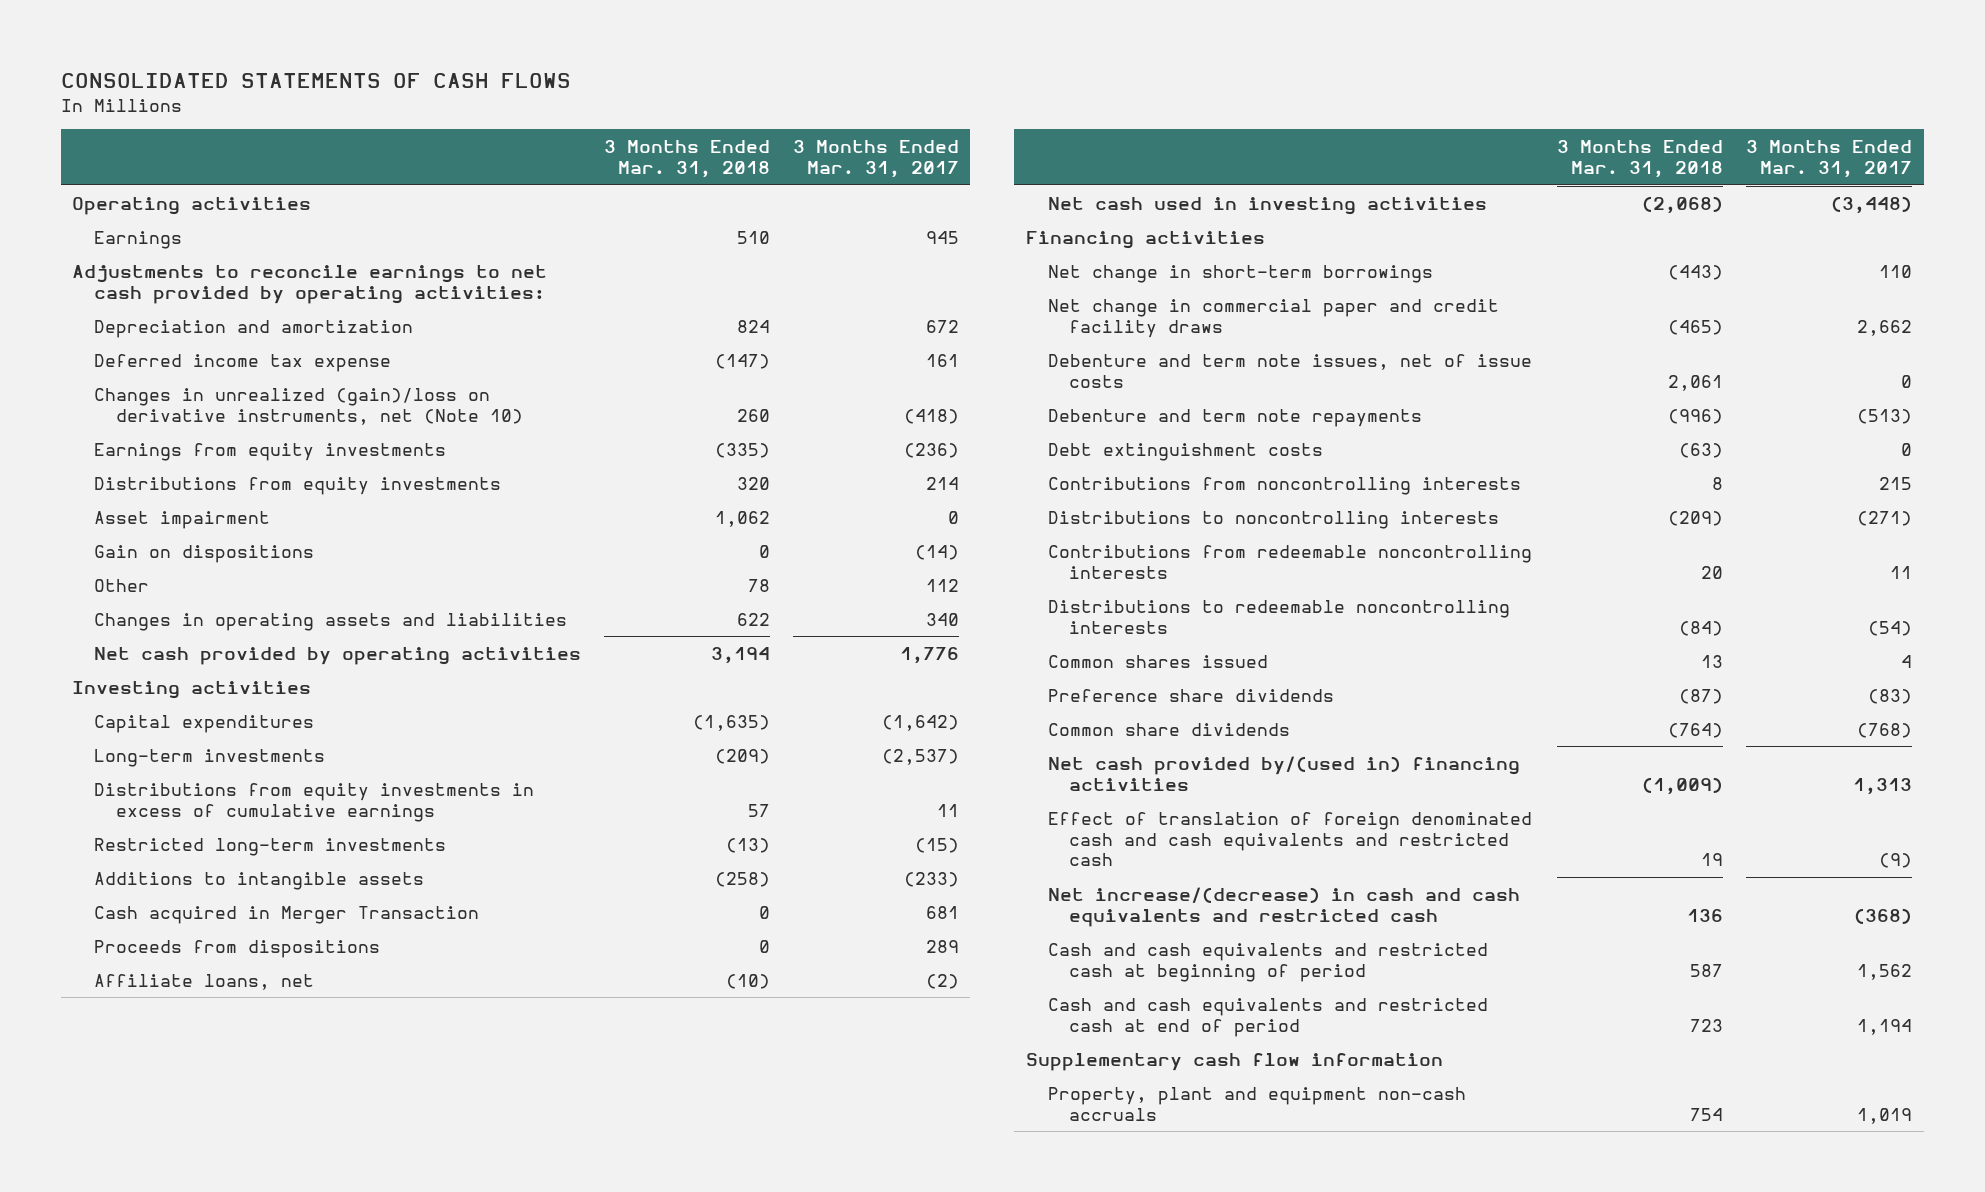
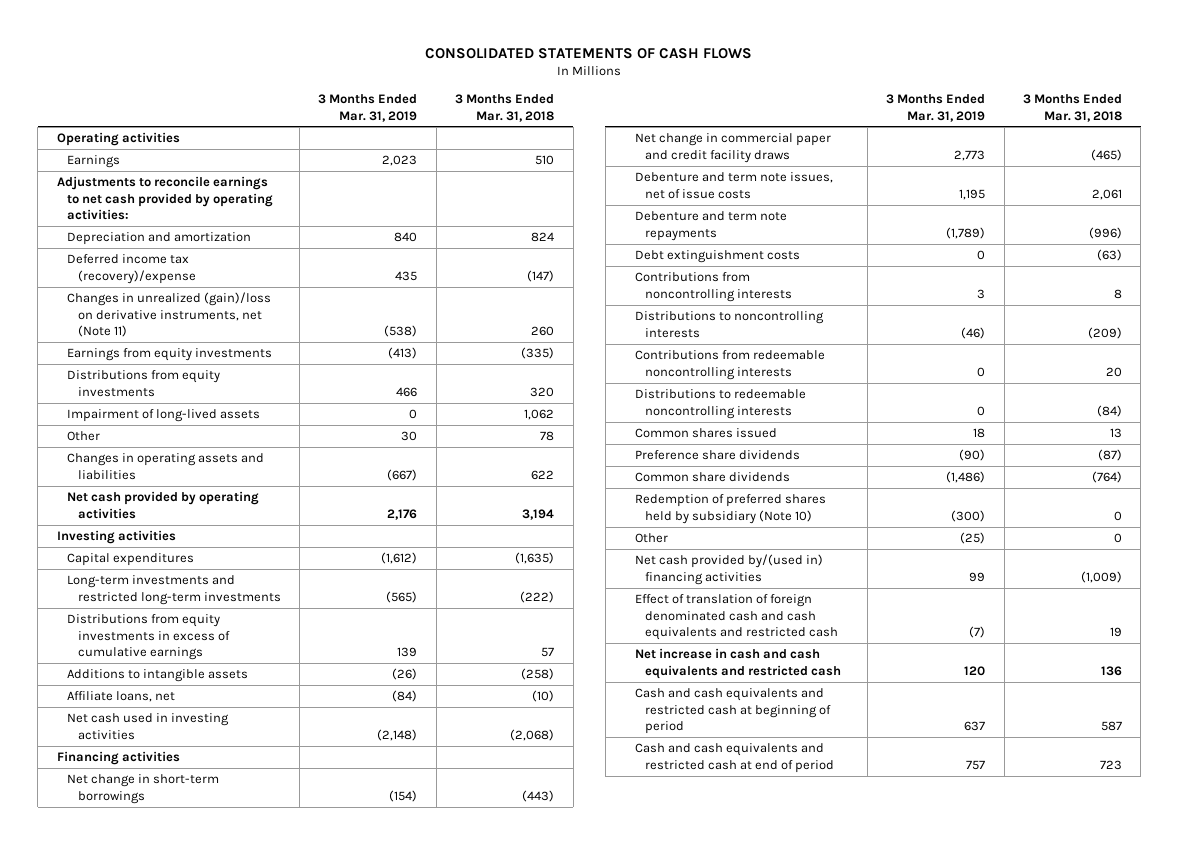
- | 3 Months Ended Mar. 31, 2018 | 3 Months Ended Mar. 31, 2017
+ | 3 Months Ended Mar. 31, 2019 | 3 Months Ended Mar. 31, 2018
- Deferred income tax expense | (147) | 161
- Changes in unrealized (gain)/loss on derivative instruments, net (Note 10) | 260 | (418)
+ Deferred income tax (recovery)/expense | 435 | (147)
+ Changes in unrealized (gain)/loss on derivative instruments, net (Note 11) | (538) | 260
- Asset impairment | 1,062 | 0
- Gain on dispositions | 0 | (14)
+ Impairment of long-lived assets | 0 | 1,062
- Long-term investments | (209) | (2,537)
+ Long-term investments and restricted long-term investments | (565) | (222)
- Restricted long-term investments | (13) | (15)
- Cash acquired in Merger Transaction | 0 | 681
- Proceeds from dispositions | 0 | 289
+ Redemption of preferred shares held by subsidiary (Note 10) | (300) | 0
+ Other | (25) | 0
- Net increase/(decrease) in cash and cash equivalents and restricted cash | 136 | (368)
+ Net increase in cash and cash equivalents and restricted cash | 120 | 136
- Supplementary cash flow information
- Property, plant and equipment non-cash accruals | 754 | 1,019

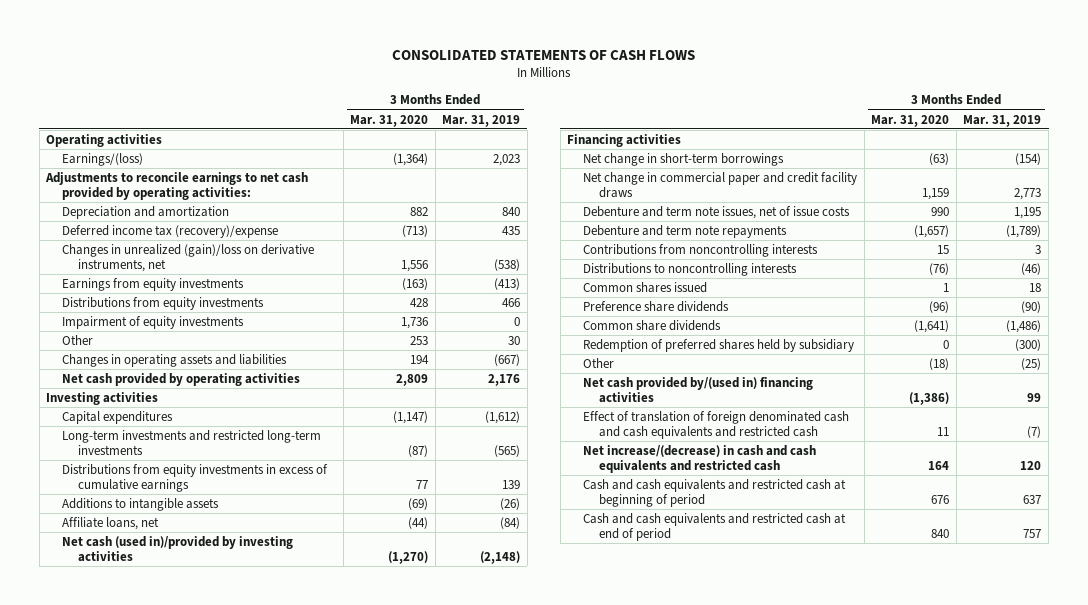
- | 3 Months Ended Mar. 31, 2019 | 3 Months Ended Mar. 31, 2018
+ | 3 Months Ended Mar. 31, 2020 | 3 Months Ended Mar. 31, 2019
- Earnings | 2,023 | 510
+ Earnings/(loss) | (1,364) | 2,023
- Changes in unrealized (gain)/loss on derivative instruments, net (Note 11) | (538) | 260
+ Changes in unrealized (gain)/loss on derivative instruments, net | 1,556 | (538)
- Impairment of long-lived assets | 0 | 1,062
+ Impairment of equity investments | 1,736 | 0
- Net cash used in investing activities | (2,148) | (2,068)
+ Net cash (used in)/provided by investing activities | (1,270) | (2,148)
- Debt extinguishment costs | 0 | (63)
- Contributions from redeemable noncontrolling interests | 0 | 20
- Distributions to redeemable noncontrolling interests | 0 | (84)
- Redemption of preferred shares held by subsidiary (Note 10) | (300) | 0
+ Redemption of preferred shares held by subsidiary | 0 | (300)
- Net increase in cash and cash equivalents and restricted cash | 120 | 136
+ Net increase/(decrease) in cash and cash equivalents and restricted cash | 164 | 120

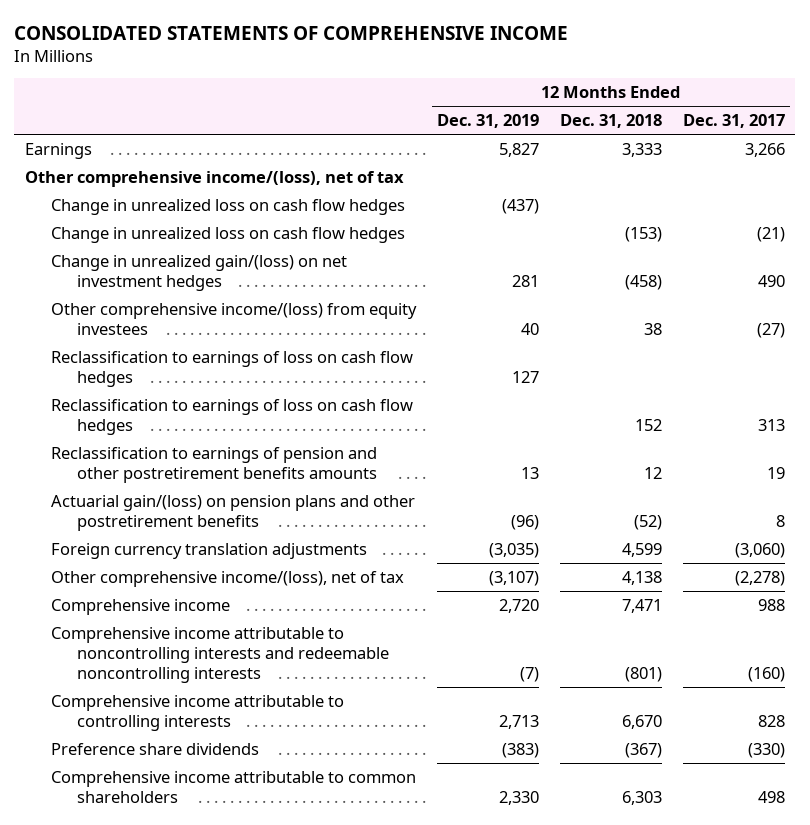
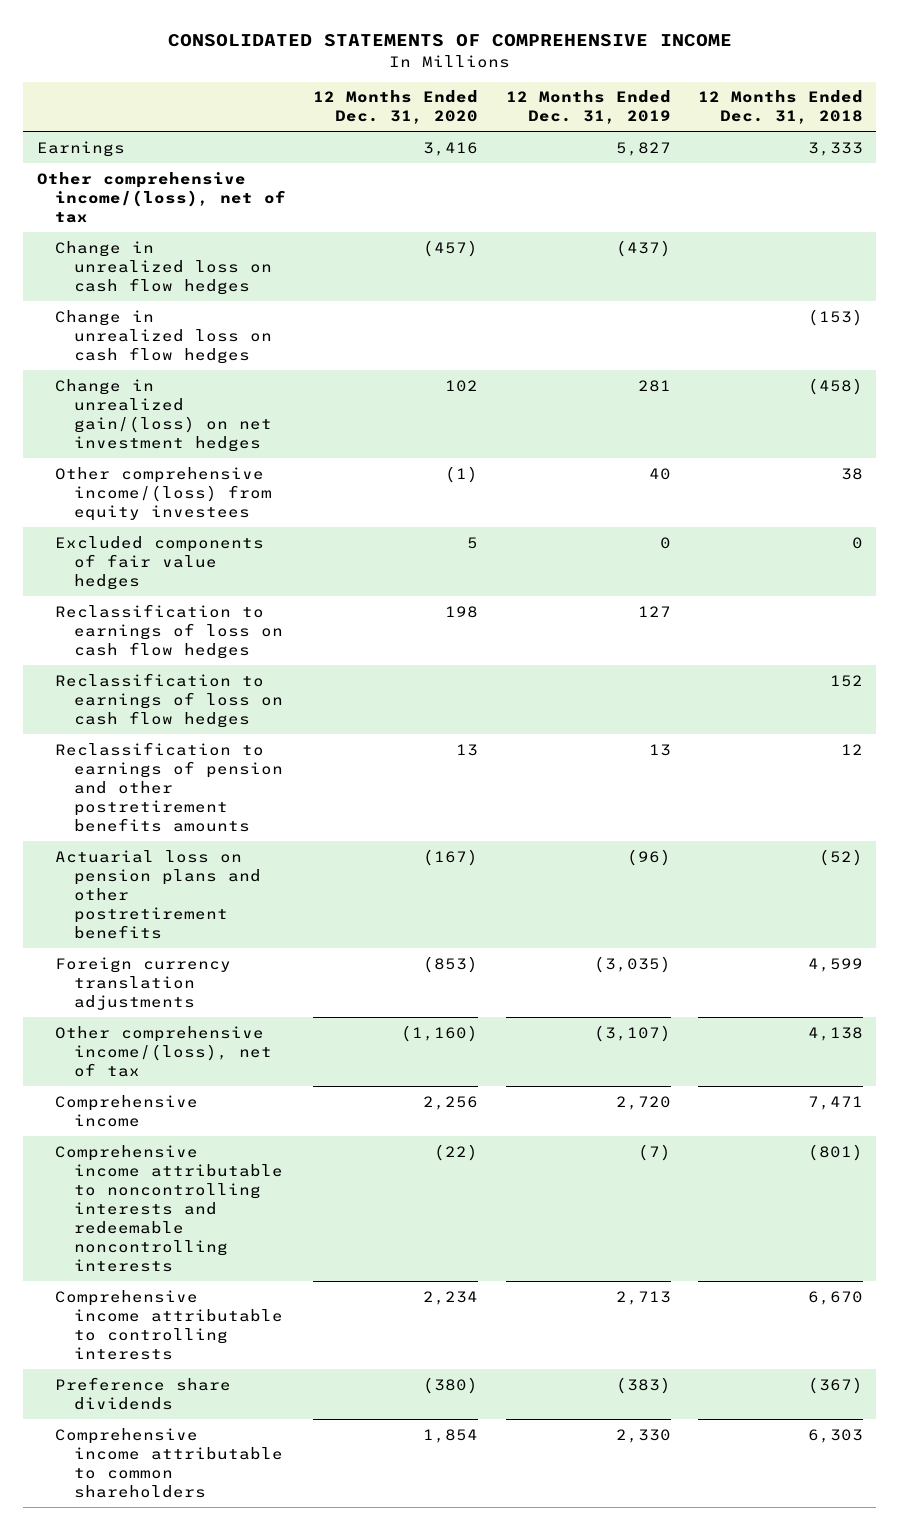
- | 12 Months Ended Dec. 31, 2019 | 12 Months Ended Dec. 31, 2018 | 12 Months Ended Dec. 31, 2017
+ | 12 Months Ended Dec. 31, 2020 | 12 Months Ended Dec. 31, 2019 | 12 Months Ended Dec. 31, 2018
+ Excluded components of fair value hedges | 5 | 0 | 0
- Actuarial gain/(loss) on pension plans and other postretirement benefits | (96) | (52) | 8
+ Actuarial loss on pension plans and other postretirement benefits | (167) | (96) | (52)

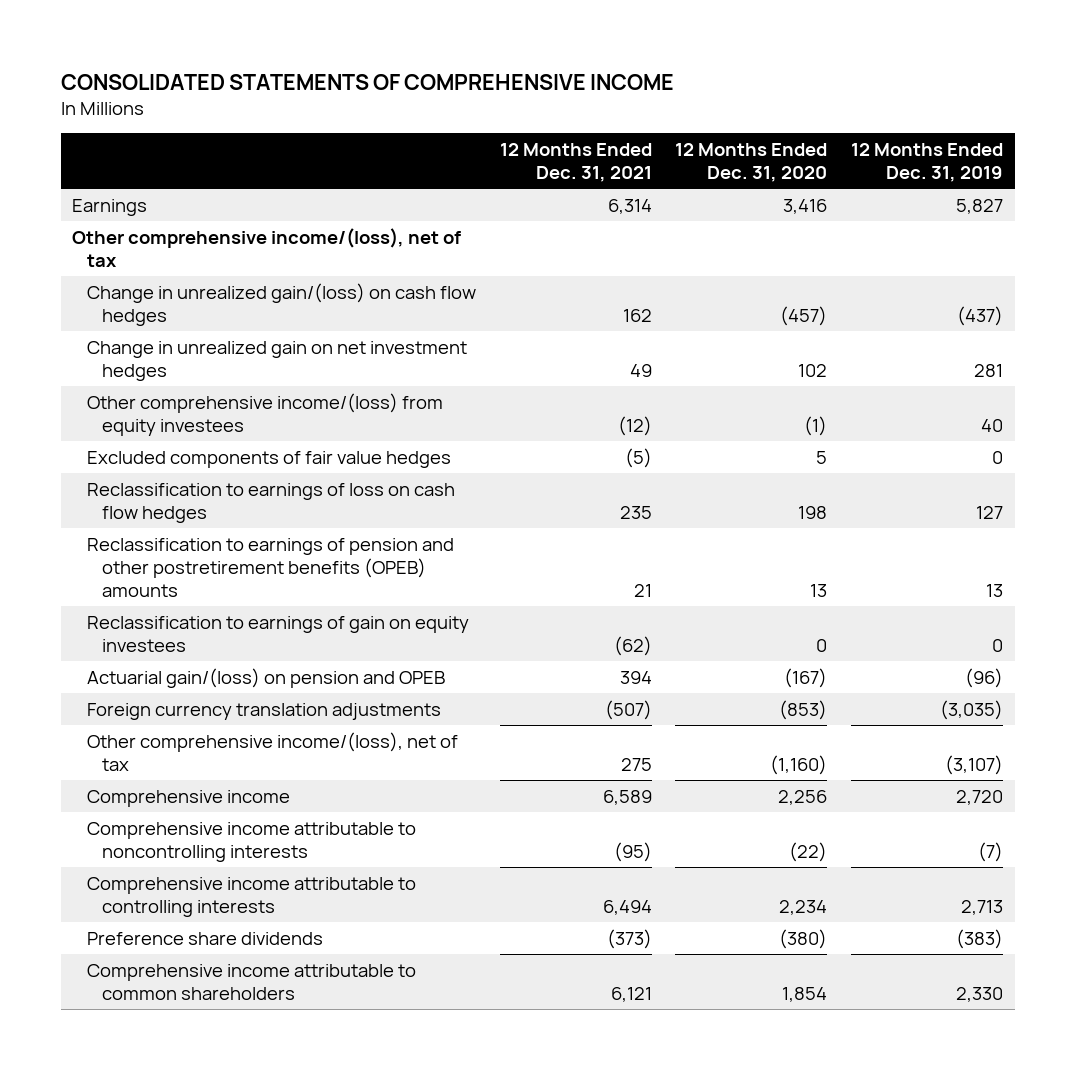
- | 12 Months Ended Dec. 31, 2020 | 12 Months Ended Dec. 31, 2019 | 12 Months Ended Dec. 31, 2018
+ | 12 Months Ended Dec. 31, 2021 | 12 Months Ended Dec. 31, 2020 | 12 Months Ended Dec. 31, 2019
- Change in unrealized loss on cash flow hedges | (457) | (437) |
- Change in unrealized loss on cash flow hedges | | | (153)
- Change in unrealized gain/(loss) on net investment hedges | 102 | 281 | (458)
+ Change in unrealized gain/(loss) on cash flow hedges | 162 | (457) | (437)
+ Change in unrealized gain on net investment hedges | 49 | 102 | 281
- Reclassification to earnings of loss on cash flow hedges | | | 152
- Reclassification to earnings of pension and other postretirement benefits amounts | 13 | 13 | 12
- Actuarial loss on pension plans and other postretirement benefits | (167) | (96) | (52)
+ Reclassification to earnings of pension and other postretirement benefits (OPEB) amounts | 21 | 13 | 13
+ Reclassification to earnings of gain on equity investees | (62) | 0 | 0
+ Actuarial gain/(loss) on pension and OPEB | 394 | (167) | (96)
- Comprehensive income attributable to noncontrolling interests and redeemable noncontrolling interests | (22) | (7) | (801)
+ Comprehensive income attributable to noncontrolling interests | (95) | (22) | (7)

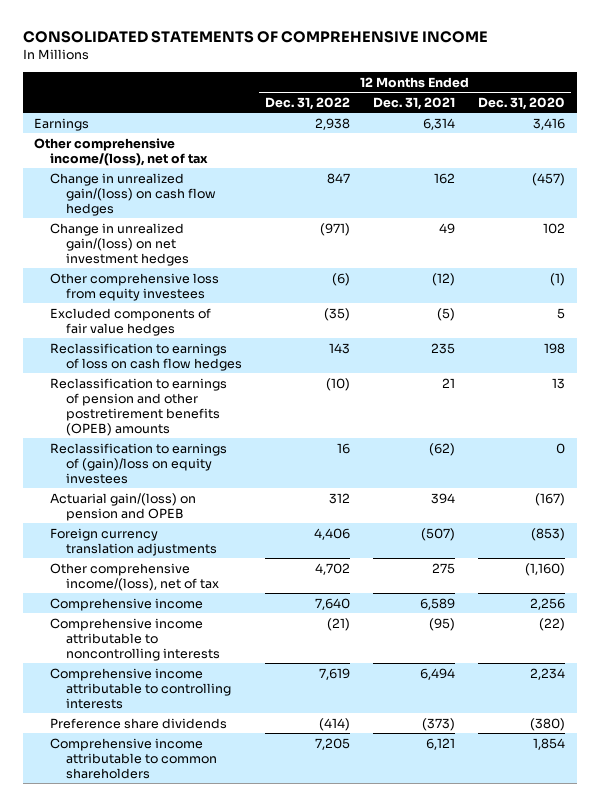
- | 12 Months Ended Dec. 31, 2021 | 12 Months Ended Dec. 31, 2020 | 12 Months Ended Dec. 31, 2019
+ | 12 Months Ended Dec. 31, 2022 | 12 Months Ended Dec. 31, 2021 | 12 Months Ended Dec. 31, 2020
- Change in unrealized gain on net investment hedges | 49 | 102 | 281
- Other comprehensive income/(loss) from equity investees | (12) | (1) | 40
+ Change in unrealized gain/(loss) on net investment hedges | (971) | 49 | 102
+ Other comprehensive loss from equity investees | (6) | (12) | (1)
- Reclassification to earnings of gain on equity investees | (62) | 0 | 0
+ Reclassification to earnings of (gain)/loss on equity investees | 16 | (62) | 0

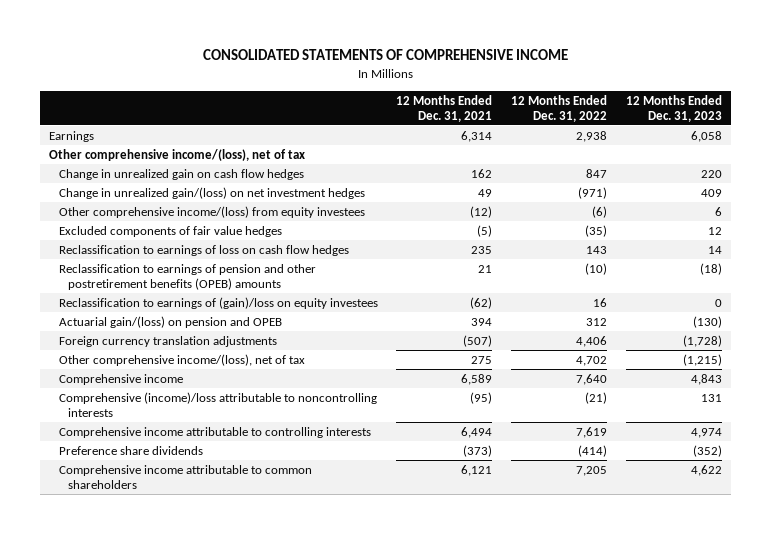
- | 12 Months Ended Dec. 31, 2022 | 12 Months Ended Dec. 31, 2021 | 12 Months Ended Dec. 31, 2020
+ | 12 Months Ended Dec. 31, 2021 | 12 Months Ended Dec. 31, 2022 | 12 Months Ended Dec. 31, 2023
- Change in unrealized gain/(loss) on cash flow hedges | 847 | 162 | (457)
+ Change in unrealized gain on cash flow hedges | 162 | 847 | 220
- Other comprehensive loss from equity investees | (6) | (12) | (1)
+ Other comprehensive income/(loss) from equity investees | (12) | (6) | 6
- Comprehensive income attributable to noncontrolling interests | (21) | (95) | (22)
+ Comprehensive (income)/loss attributable to noncontrolling interests | (95) | (21) | 131

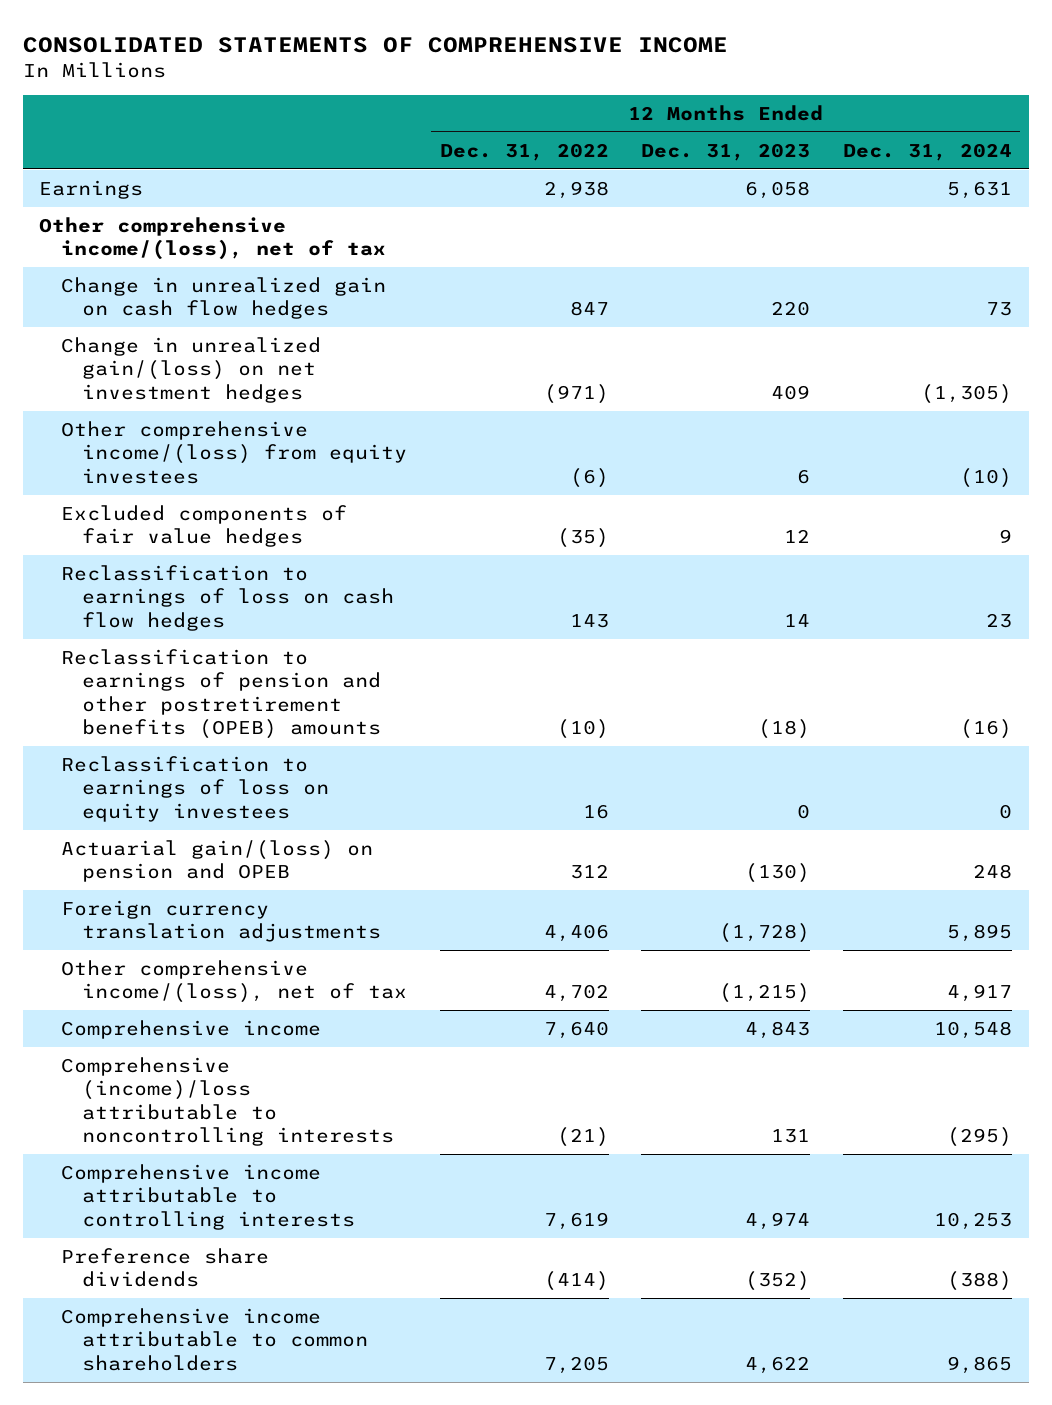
- | 12 Months Ended Dec. 31, 2021 | 12 Months Ended Dec. 31, 2022 | 12 Months Ended Dec. 31, 2023
+ | 12 Months Ended Dec. 31, 2022 | 12 Months Ended Dec. 31, 2023 | 12 Months Ended Dec. 31, 2024
- Reclassification to earnings of (gain)/loss on equity investees | (62) | 16 | 0
+ Reclassification to earnings of loss on equity investees | 16 | 0 | 0

